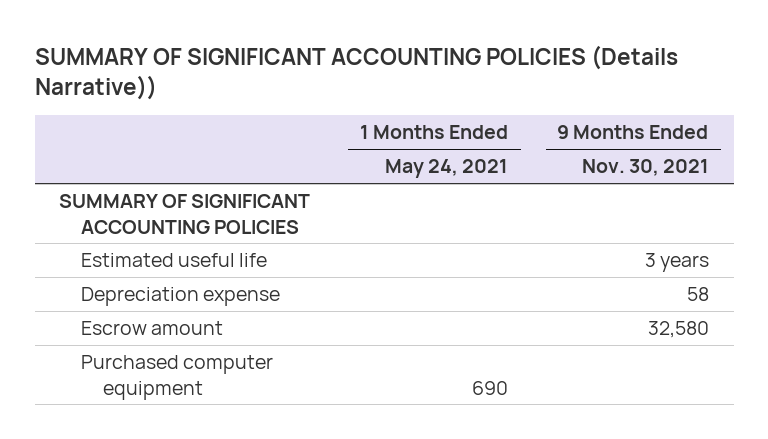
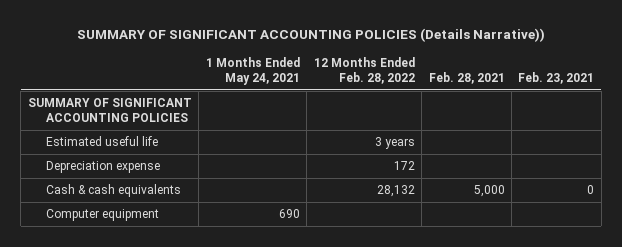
- | 1 Months Ended May 24, 2021 | 9 Months Ended Nov. 30, 2021
+ | 1 Months Ended May 24, 2021 | 12 Months Ended Feb. 28, 2022 | Feb. 28, 2021 | Feb. 23, 2021
- Escrow amount | | 32,580
- Purchased computer equipment | 690 |
+ Cash & cash equivalents | | 28,132 | 5,000 | 0
+ Computer equipment | 690 | | |

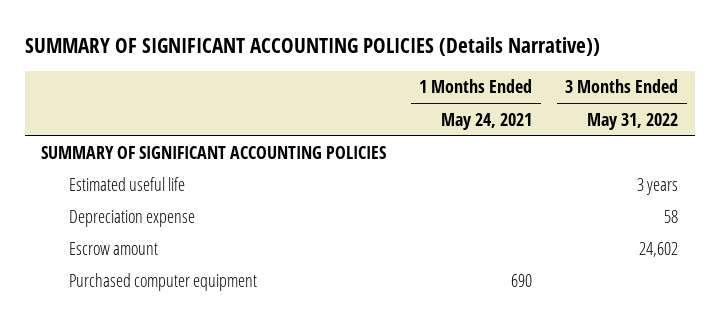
- | 1 Months Ended May 24, 2021 | 12 Months Ended Feb. 28, 2022 | Feb. 28, 2021 | Feb. 23, 2021
+ | 1 Months Ended May 24, 2021 | 3 Months Ended May 31, 2022
- Cash & cash equivalents | | 28,132 | 5,000 | 0
- Computer equipment | 690 | | |
+ Escrow amount | | 24,602
+ Purchased computer equipment | 690 |

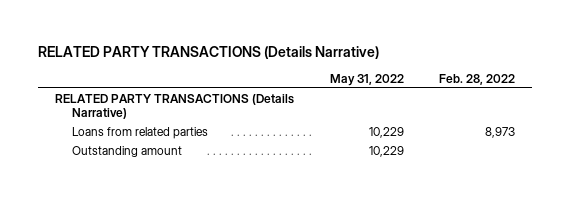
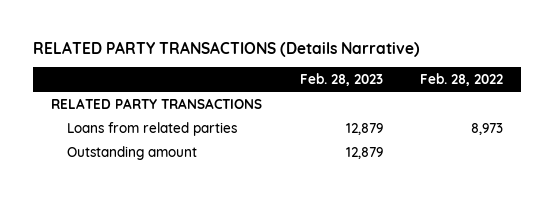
- | May 31, 2022 | Feb. 28, 2022
+ | Feb. 28, 2023 | Feb. 28, 2022
- RELATED PARTY TRANSACTIONS (Details Narrative)
+ RELATED PARTY TRANSACTIONS

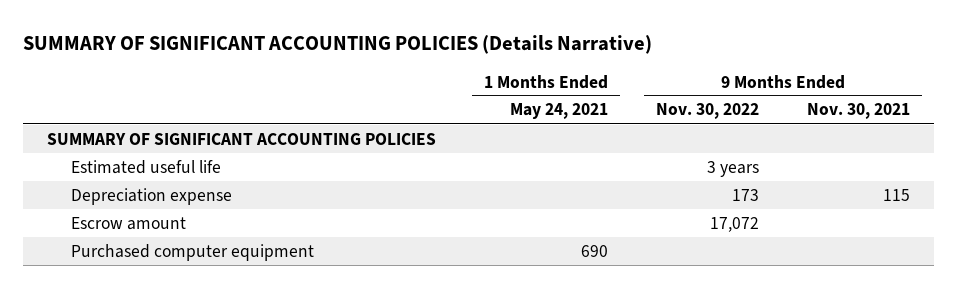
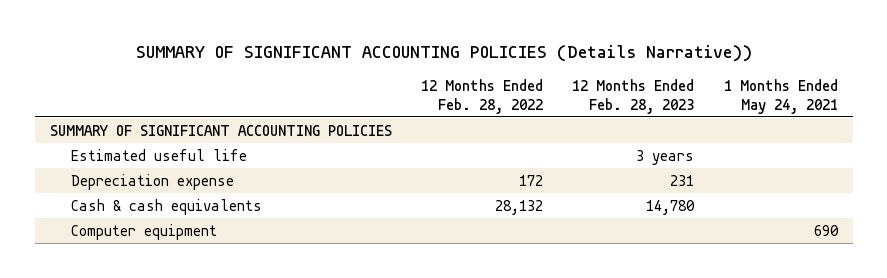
- SUMMARY OF SIGNIFICANT ACCOUNTING POLICIES (Details Narrative)
+ SUMMARY OF SIGNIFICANT ACCOUNTING POLICIES (Details Narrative))
- | 1 Months Ended May 24, 2021 | 9 Months Ended Nov. 30, 2022 | 9 Months Ended Nov. 30, 2021
+ | 12 Months Ended Feb. 28, 2022 | 12 Months Ended Feb. 28, 2023 | 1 Months Ended May 24, 2021
- Escrow amount | | 17,072 |
- Purchased computer equipment | 690 | |
+ Cash & cash equivalents | 28,132 | 14,780 |
+ Computer equipment | | | 690

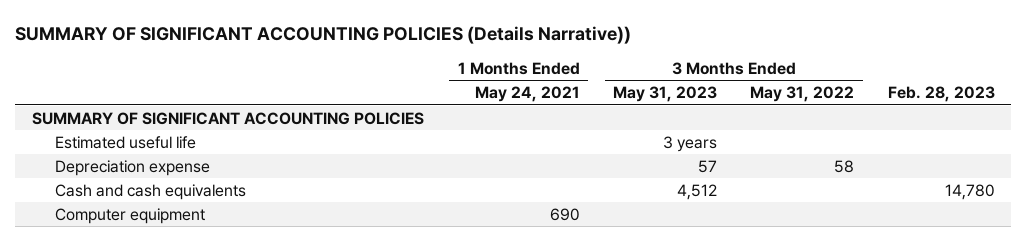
- | 12 Months Ended Feb. 28, 2022 | 12 Months Ended Feb. 28, 2023 | 1 Months Ended May 24, 2021
+ | 1 Months Ended May 24, 2021 | 3 Months Ended May 31, 2023 | 3 Months Ended May 31, 2022 | Feb. 28, 2023
- Cash & cash equivalents | 28,132 | 14,780 |
+ Cash and cash equivalents | | 4,512 | | 14,780

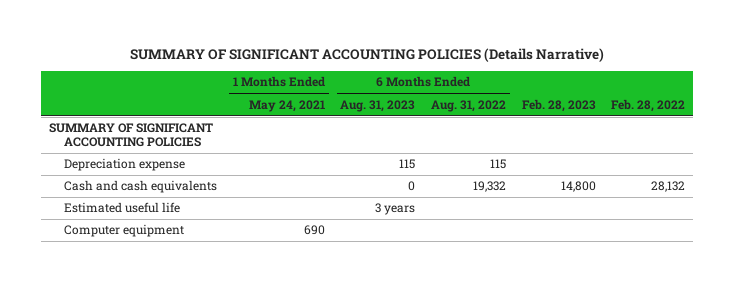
- SUMMARY OF SIGNIFICANT ACCOUNTING POLICIES (Details Narrative))
+ SUMMARY OF SIGNIFICANT ACCOUNTING POLICIES (Details Narrative)
- | 1 Months Ended May 24, 2021 | 3 Months Ended May 31, 2023 | 3 Months Ended May 31, 2022 | Feb. 28, 2023
+ | 1 Months Ended May 24, 2021 | 6 Months Ended Aug. 31, 2023 | 6 Months Ended Aug. 31, 2022 | Feb. 28, 2023 | Feb. 28, 2022
- Cash and cash equivalents | | 4,512 | | 14,780
+ Cash and cash equivalents | | 0 | 19,332 | 14,800 | 28,132
moved down: Estimated useful life | | 3 years | | |

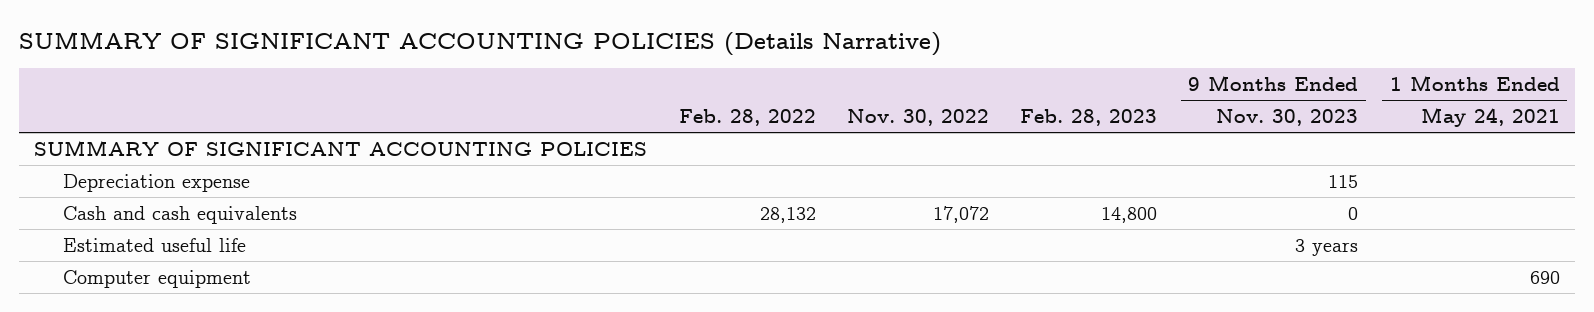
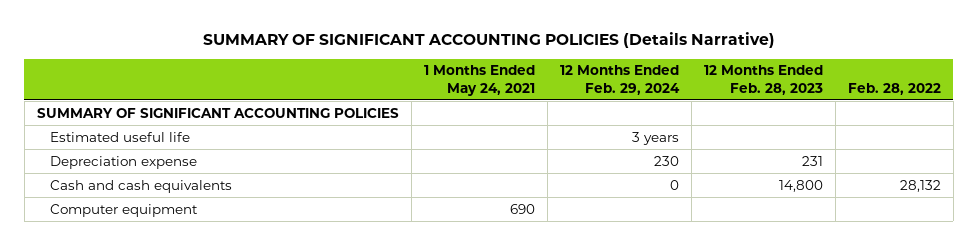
- | Feb. 28, 2022 | Nov. 30, 2022 | Feb. 28, 2023 | 9 Months Ended Nov. 30, 2023 | 1 Months Ended May 24, 2021
+ | 1 Months Ended May 24, 2021 | 12 Months Ended Feb. 29, 2024 | 12 Months Ended Feb. 28, 2023 | Feb. 28, 2022
moved up: Estimated useful life | | 3 years | |

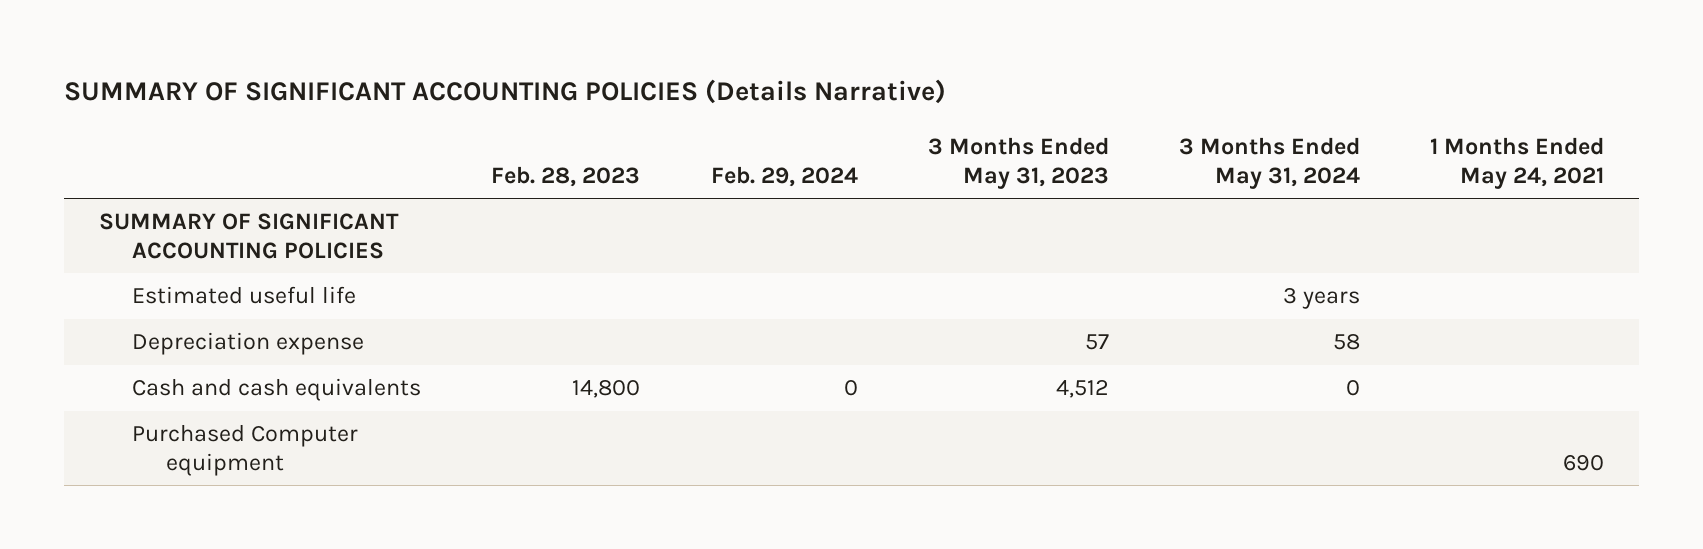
- | 1 Months Ended May 24, 2021 | 12 Months Ended Feb. 29, 2024 | 12 Months Ended Feb. 28, 2023 | Feb. 28, 2022
+ | Feb. 28, 2023 | Feb. 29, 2024 | 3 Months Ended May 31, 2023 | 3 Months Ended May 31, 2024 | 1 Months Ended May 24, 2021
- Computer equipment | 690 | | |
+ Purchased Computer equipment | | | | | 690

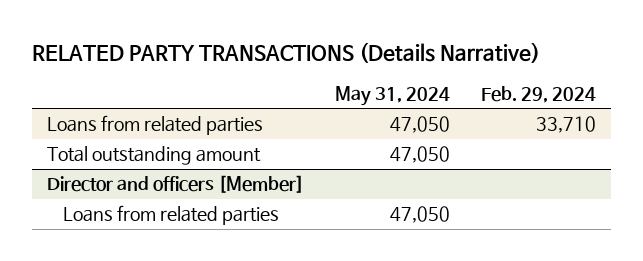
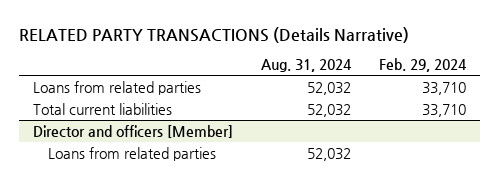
- | May 31, 2024 | Feb. 29, 2024
+ | Aug. 31, 2024 | Feb. 29, 2024
- Total outstanding amount | 47,050 |
+ Total current liabilities | 52,032 | 33,710

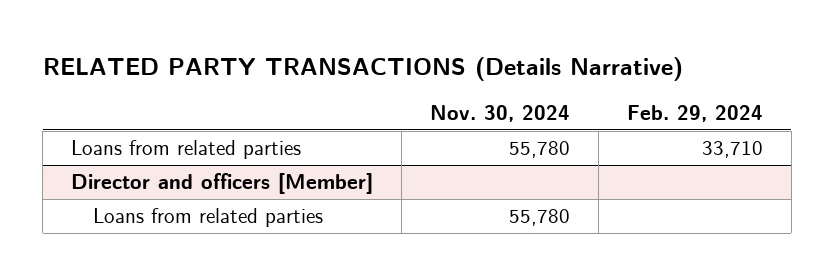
- | Aug. 31, 2024 | Feb. 29, 2024
+ | Nov. 30, 2024 | Feb. 29, 2024
- Total current liabilities | 52,032 | 33,710

